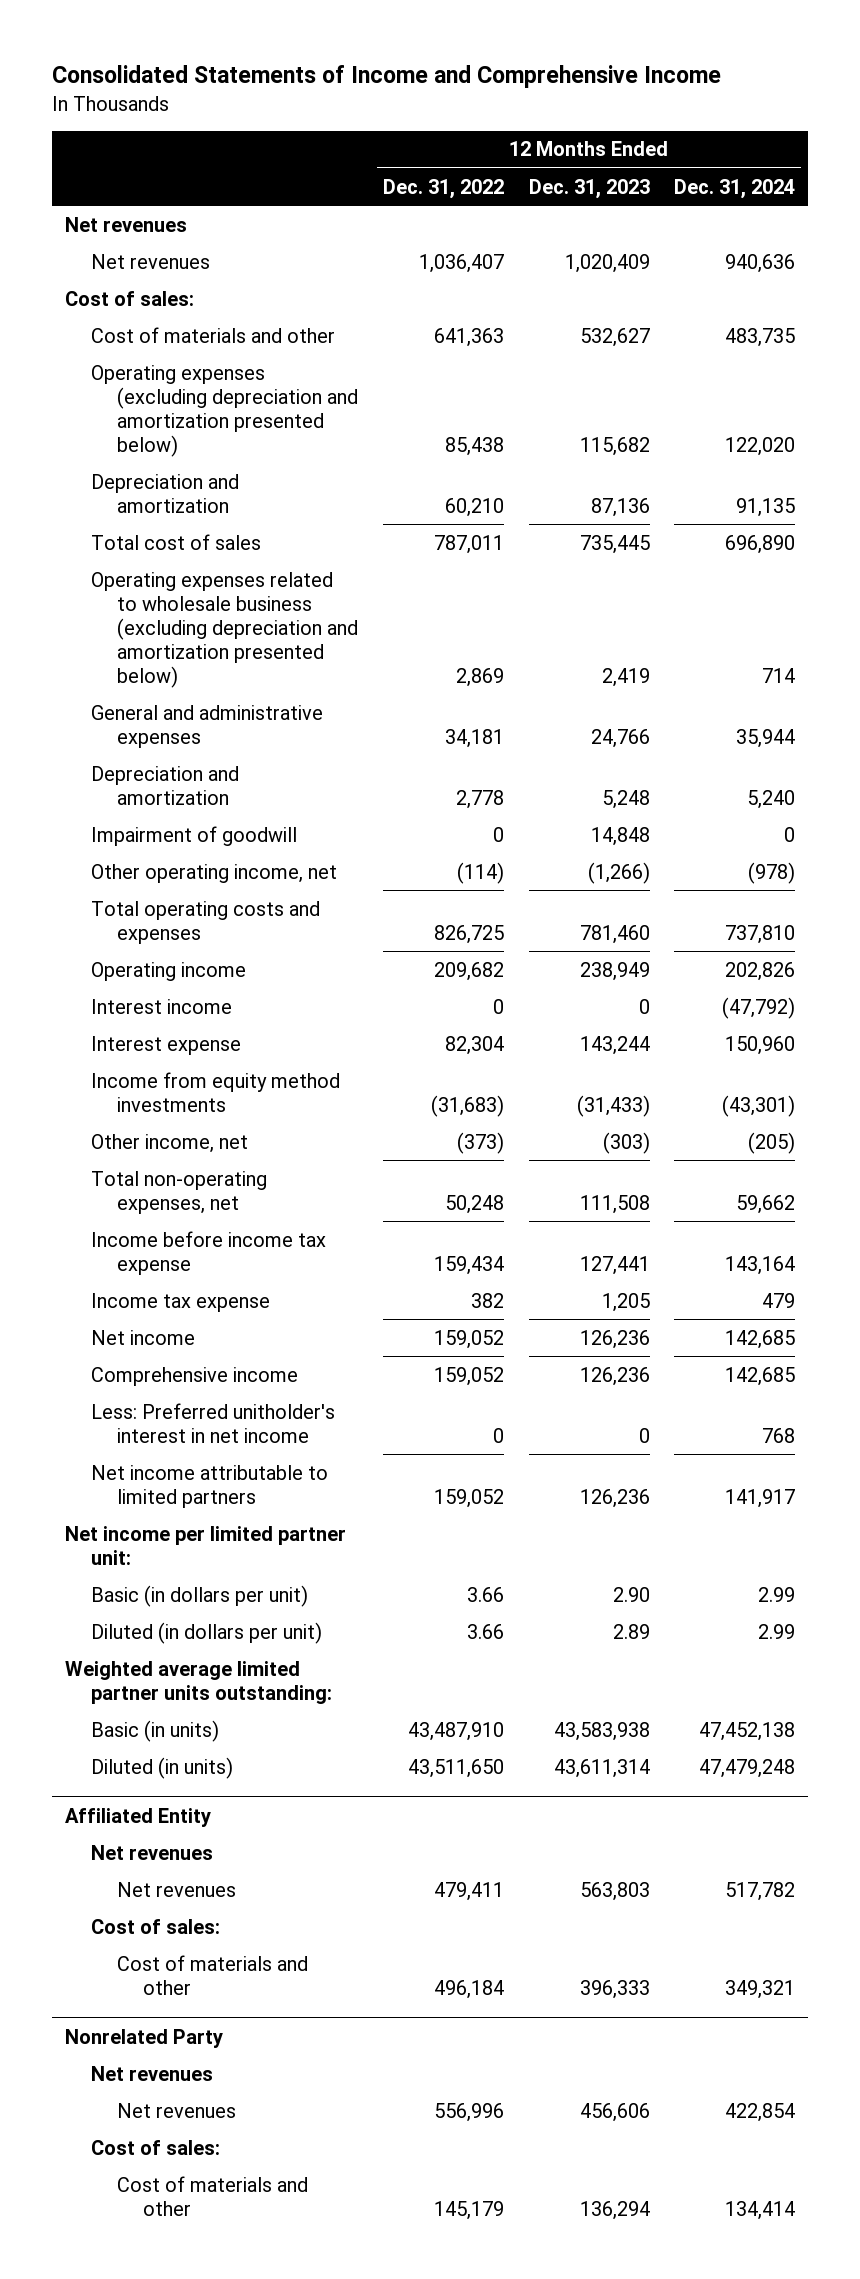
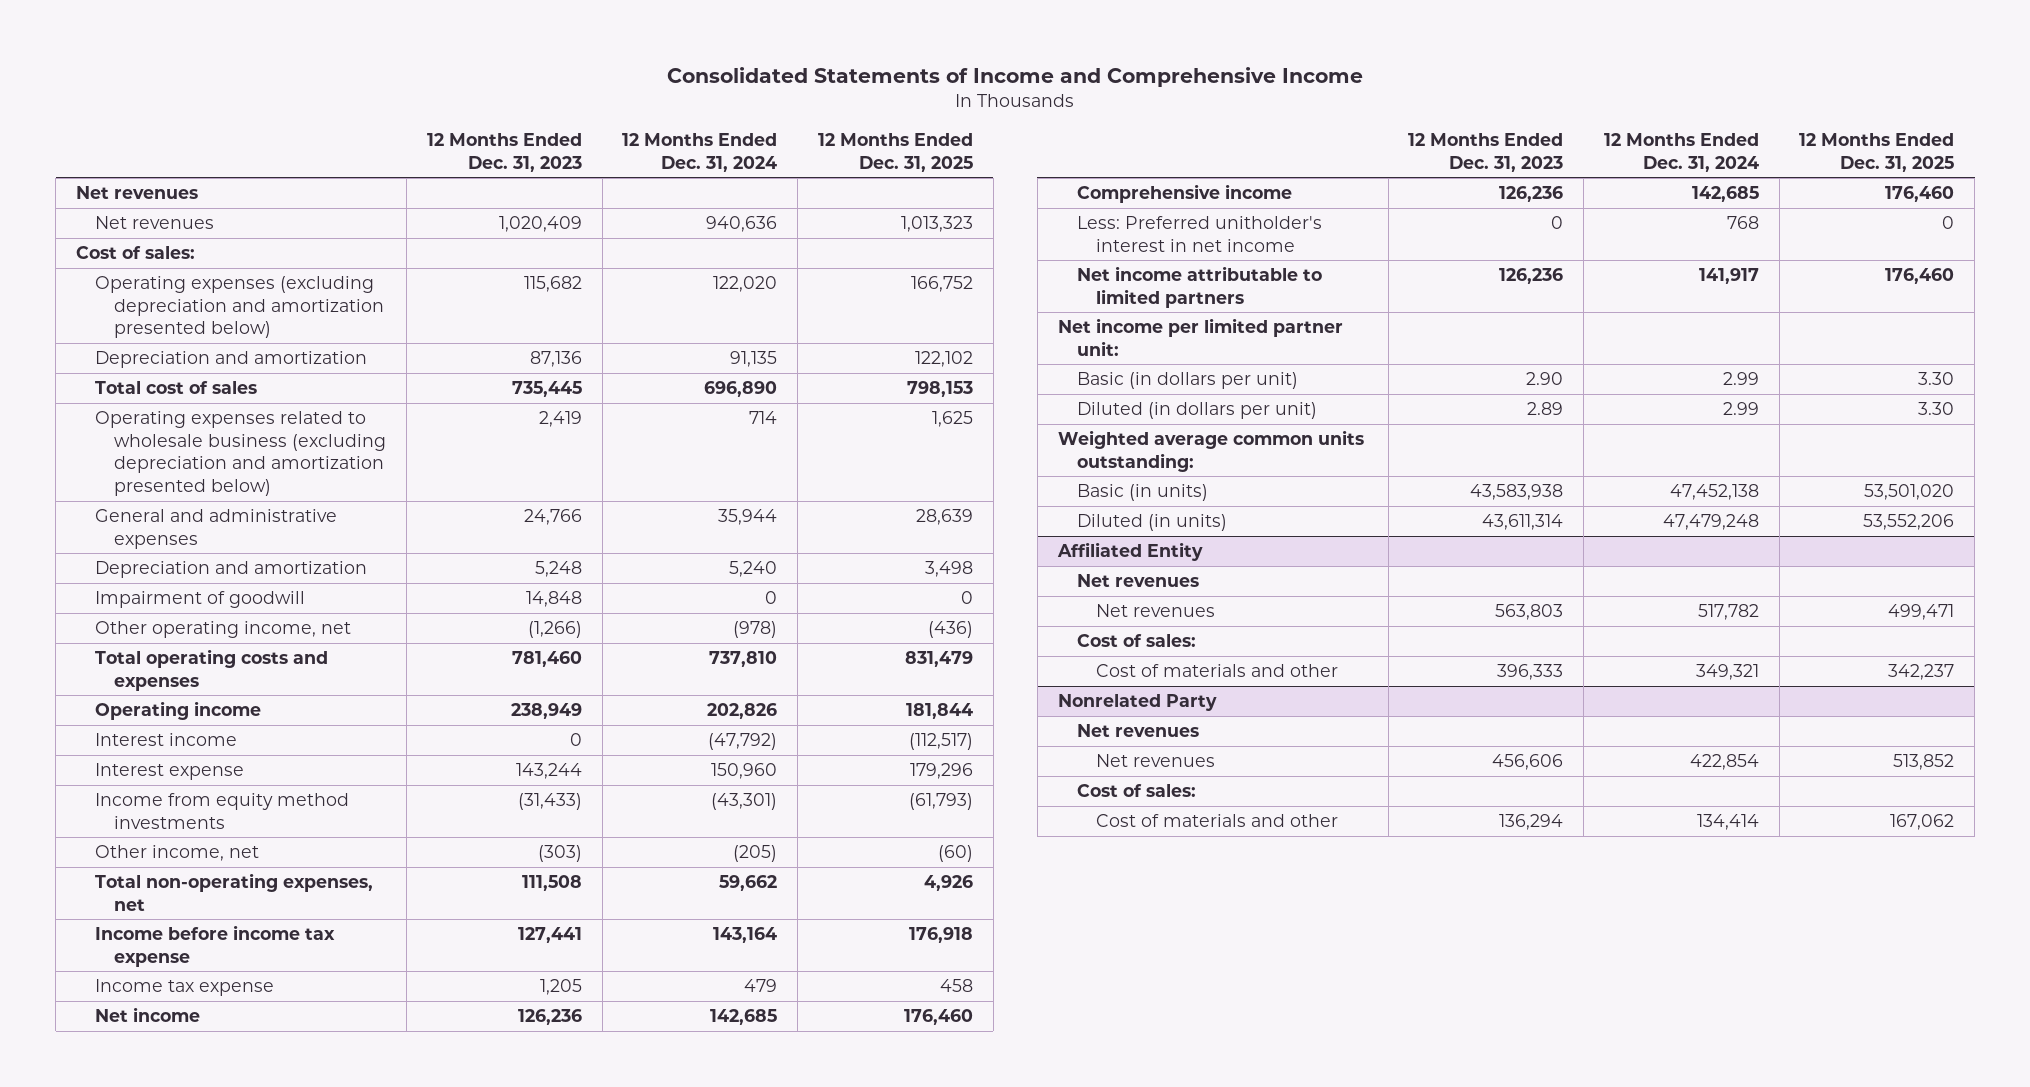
- | 12 Months Ended Dec. 31, 2022 | 12 Months Ended Dec. 31, 2023 | 12 Months Ended Dec. 31, 2024
+ | 12 Months Ended Dec. 31, 2023 | 12 Months Ended Dec. 31, 2024 | 12 Months Ended Dec. 31, 2025
- Cost of materials and other | 641,363 | 532,627 | 483,735
- Weighted average limited partner units outstanding:
+ Weighted average common units outstanding:

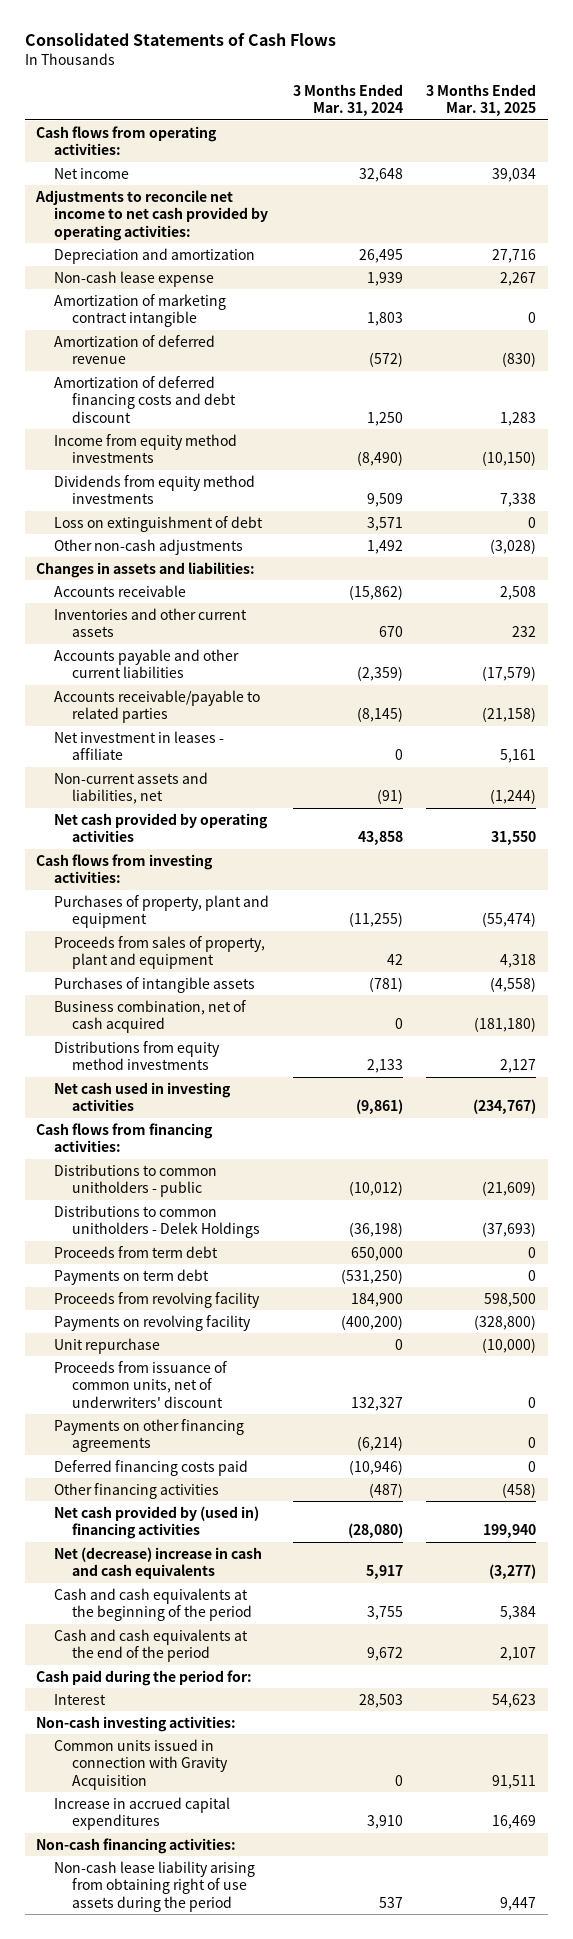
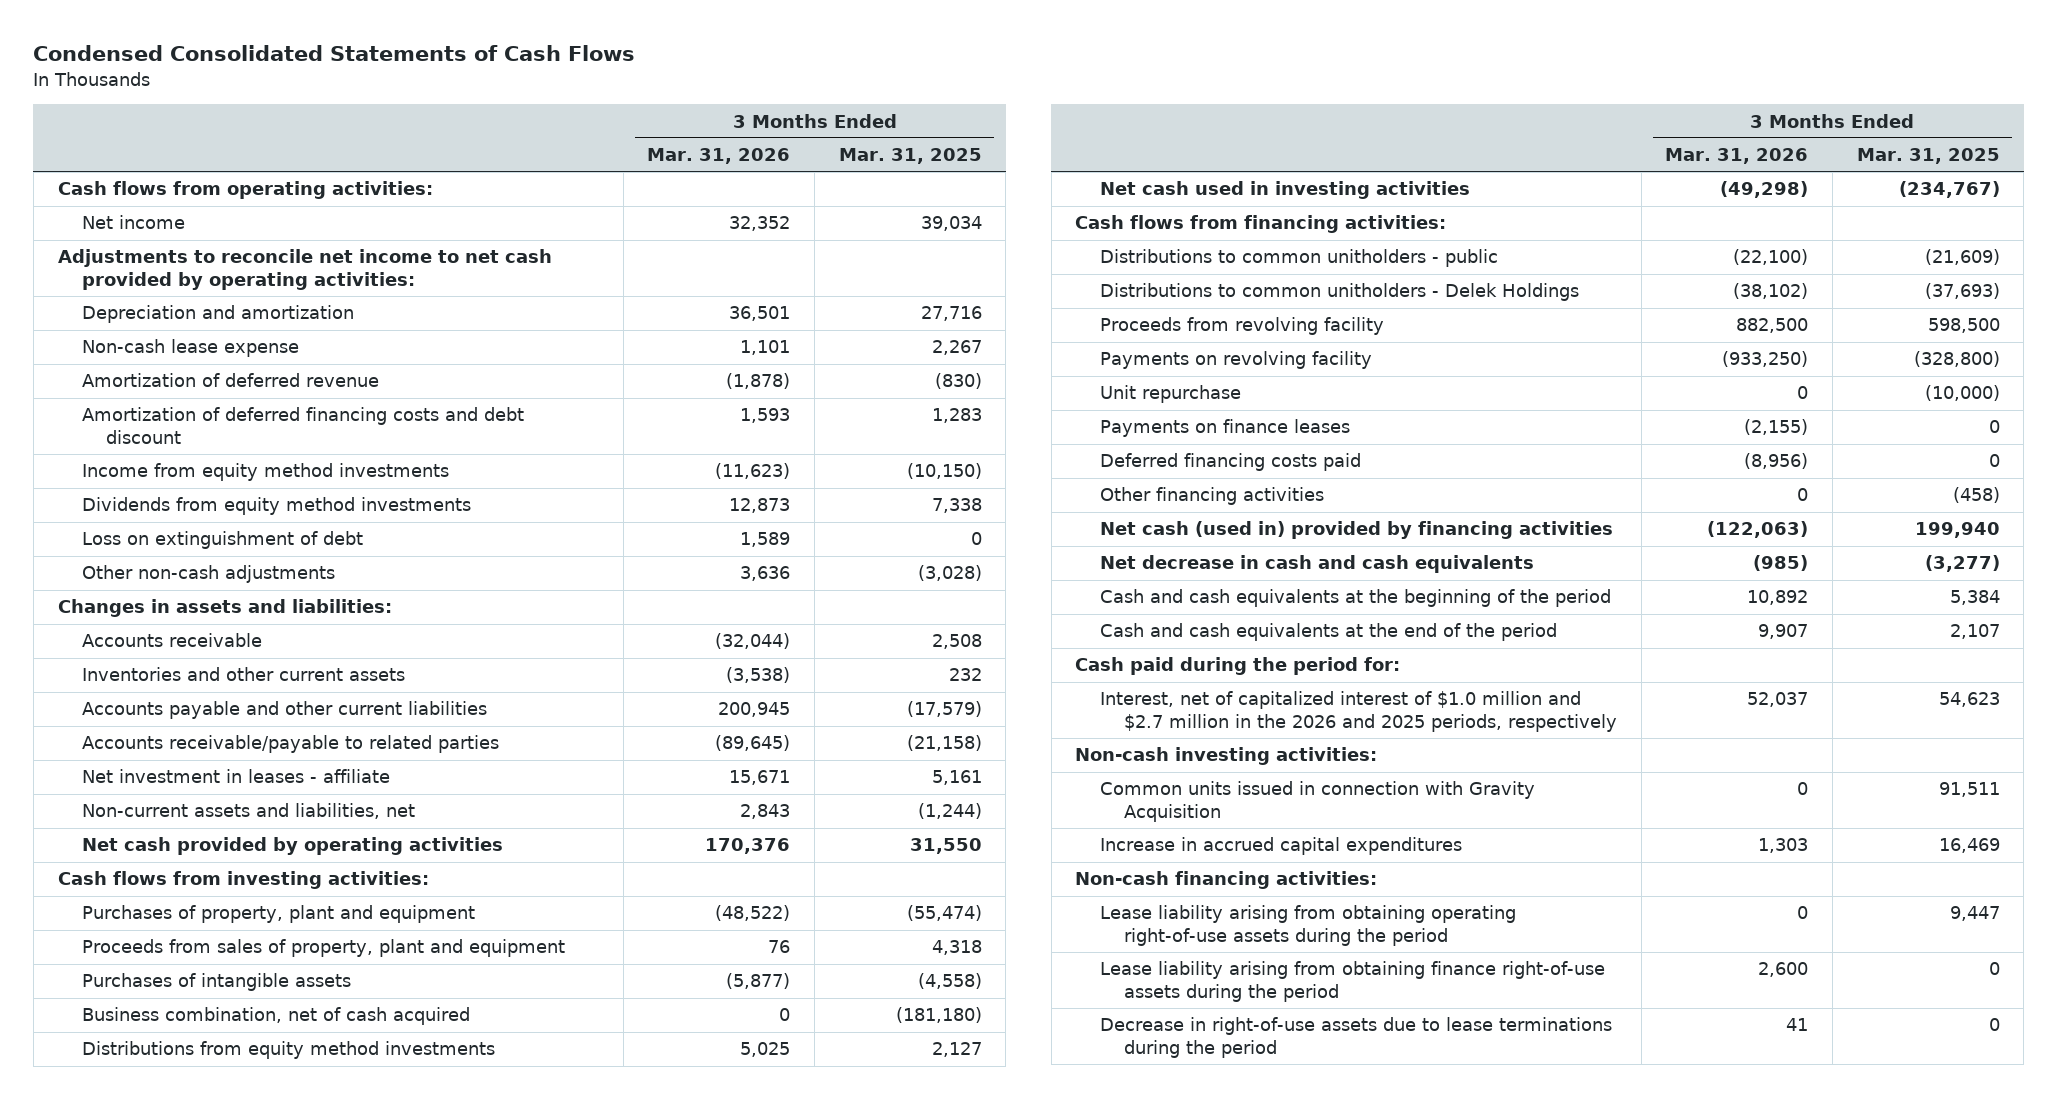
- Consolidated Statements of Cash Flows
+ Condensed Consolidated Statements of Cash Flows
- | 3 Months Ended Mar. 31, 2024 | 3 Months Ended Mar. 31, 2025
+ | 3 Months Ended Mar. 31, 2026 | 3 Months Ended Mar. 31, 2025
- Amortization of marketing contract intangible | 1,803 | 0
- Proceeds from term debt | 650,000 | 0
- Payments on term debt | (531,250) | 0
- Proceeds from issuance of common units, net of underwriters' discount | 132,327 | 0
- Payments on other financing agreements | (6,214) | 0
+ Payments on finance leases | (2,155) | 0
- Net cash provided by (used in) financing activities | (28,080) | 199,940
- Net (decrease) increase in cash and cash equivalents | 5,917 | (3,277)
+ Net cash (used in) provided by financing activities | (122,063) | 199,940
+ Net decrease in cash and cash equivalents | (985) | (3,277)
- Interest | 28,503 | 54,623
+ Interest, net of capitalized interest of $1.0 million and $2.7 million in the 2026 and 2025 periods, respectively | 52,037 | 54,623
- Non-cash lease liability arising from obtaining right of use assets during the period | 537 | 9,447
+ Lease liability arising from obtaining operating right-of-use assets during the period | 0 | 9,447
+ Lease liability arising from obtaining finance right-of-use assets during the period | 2,600 | 0
+ Decrease in right-of-use assets due to lease terminations during the period | 41 | 0

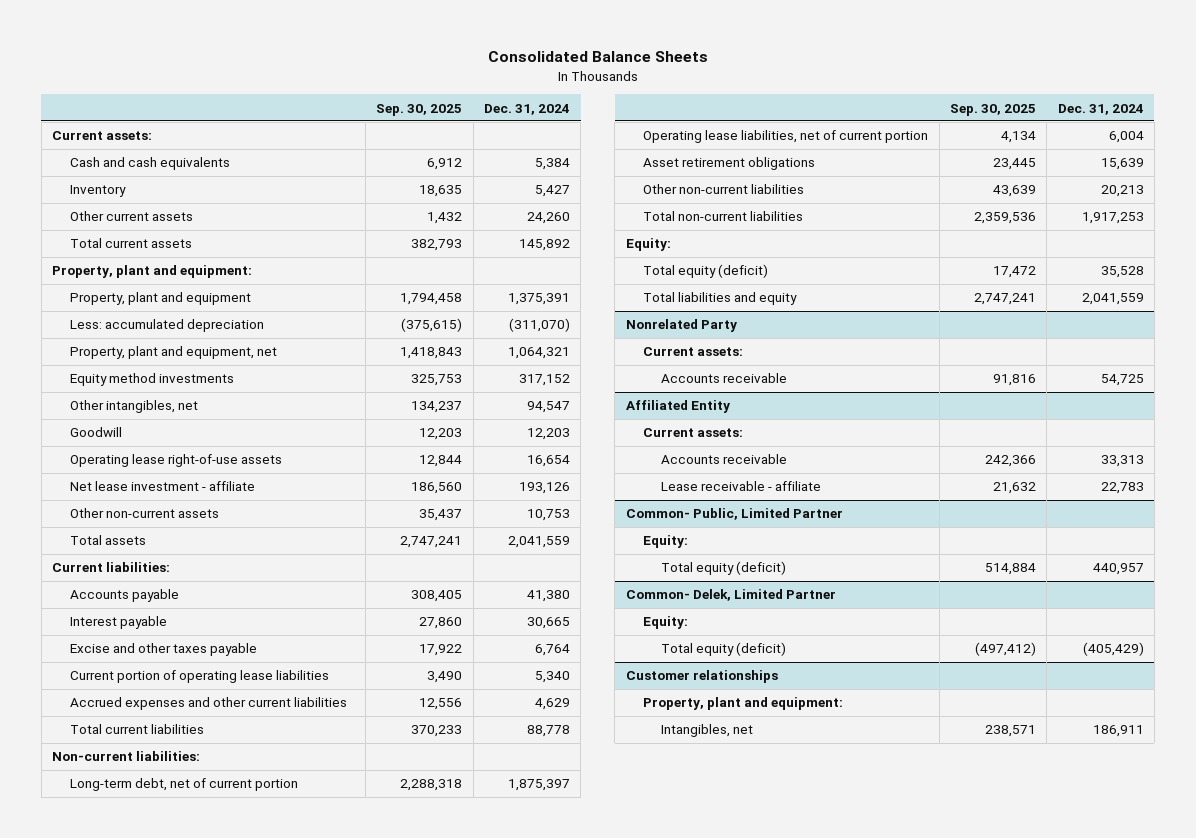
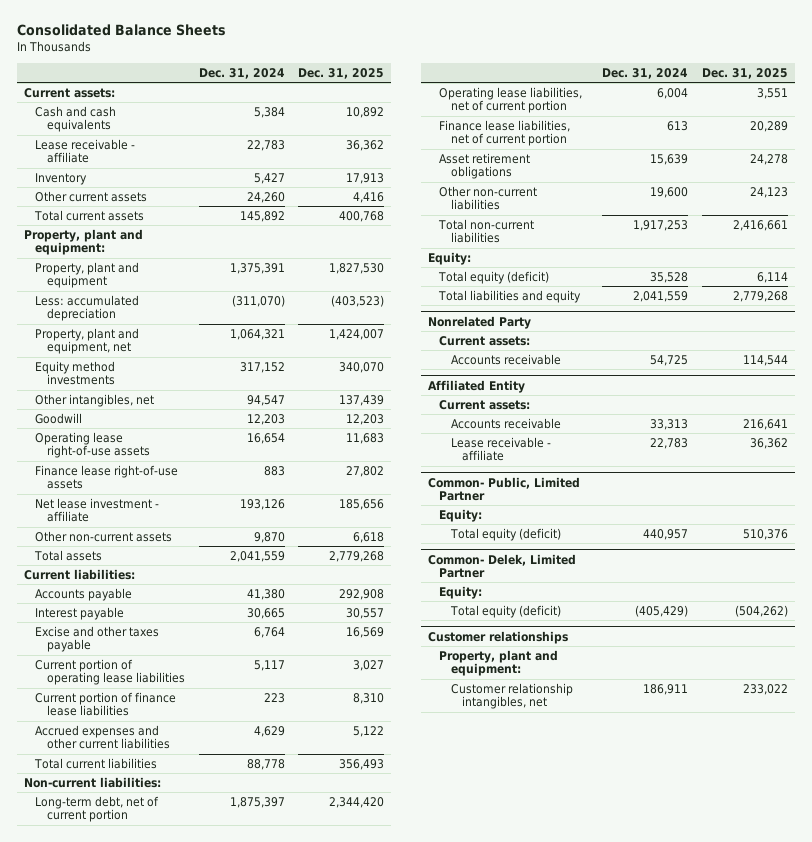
- | Sep. 30, 2025 | Dec. 31, 2024
+ | Dec. 31, 2024 | Dec. 31, 2025
+ Lease receivable - affiliate | 22,783 | 36,362
+ Finance lease right-of-use assets | 883 | 27,802
- Other non-current assets | 35,437 | 10,753
+ Other non-current assets | 9,870 | 6,618
- Current portion of operating lease liabilities | 3,490 | 5,340
+ Current portion of operating lease liabilities | 5,117 | 3,027
+ Current portion of finance lease liabilities | 223 | 8,310
+ Finance lease liabilities, net of current portion | 613 | 20,289
- Other non-current liabilities | 43,639 | 20,213
+ Other non-current liabilities | 19,600 | 24,123
@ Customer relationships
- Intangibles, net | 238,571 | 186,911
+ Customer relationship intangibles, net | 186,911 | 233,022

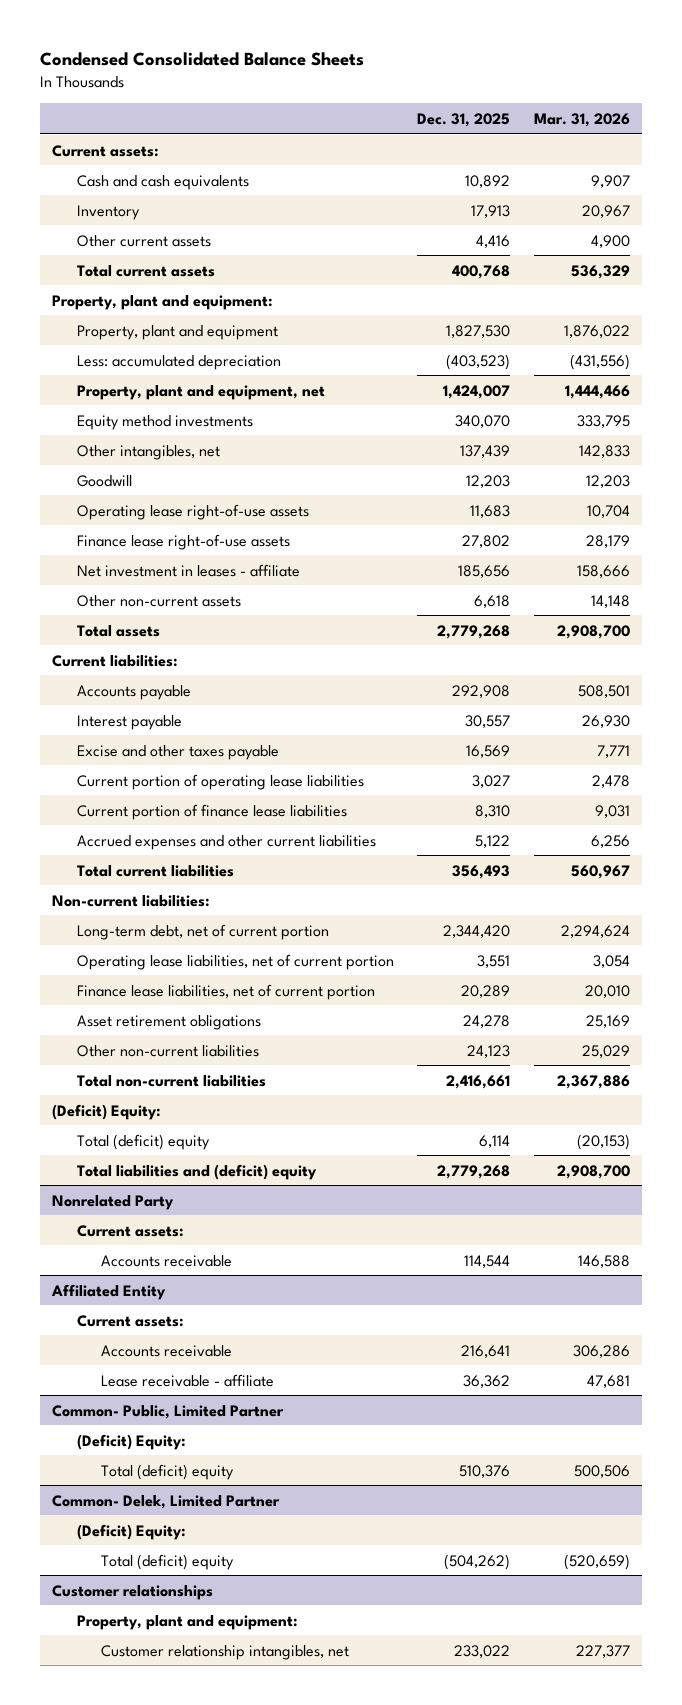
- Consolidated Balance Sheets
+ Condensed Consolidated Balance Sheets
- | Dec. 31, 2024 | Dec. 31, 2025
+ | Dec. 31, 2025 | Mar. 31, 2026
- Lease receivable - affiliate | 22,783 | 36,362
- Net lease investment - affiliate | 193,126 | 185,656
+ Net investment in leases - affiliate | 185,656 | 158,666
- Equity:
- Total equity (deficit) | 35,528 | 6,114
- Total liabilities and equity | 2,041,559 | 2,779,268
+ (Deficit) Equity:
+ Total (deficit) equity | 6,114 | (20,153)
+ Total liabilities and (deficit) equity | 2,779,268 | 2,908,700
@ Common- Public, Limited Partner
- Equity:
- Total equity (deficit) | 440,957 | 510,376
+ (Deficit) Equity:
+ Total (deficit) equity | 510,376 | 500,506
@ Common- Delek, Limited Partner
- Equity:
- Total equity (deficit) | (405,429) | (504,262)
+ (Deficit) Equity:
+ Total (deficit) equity | (504,262) | (520,659)

